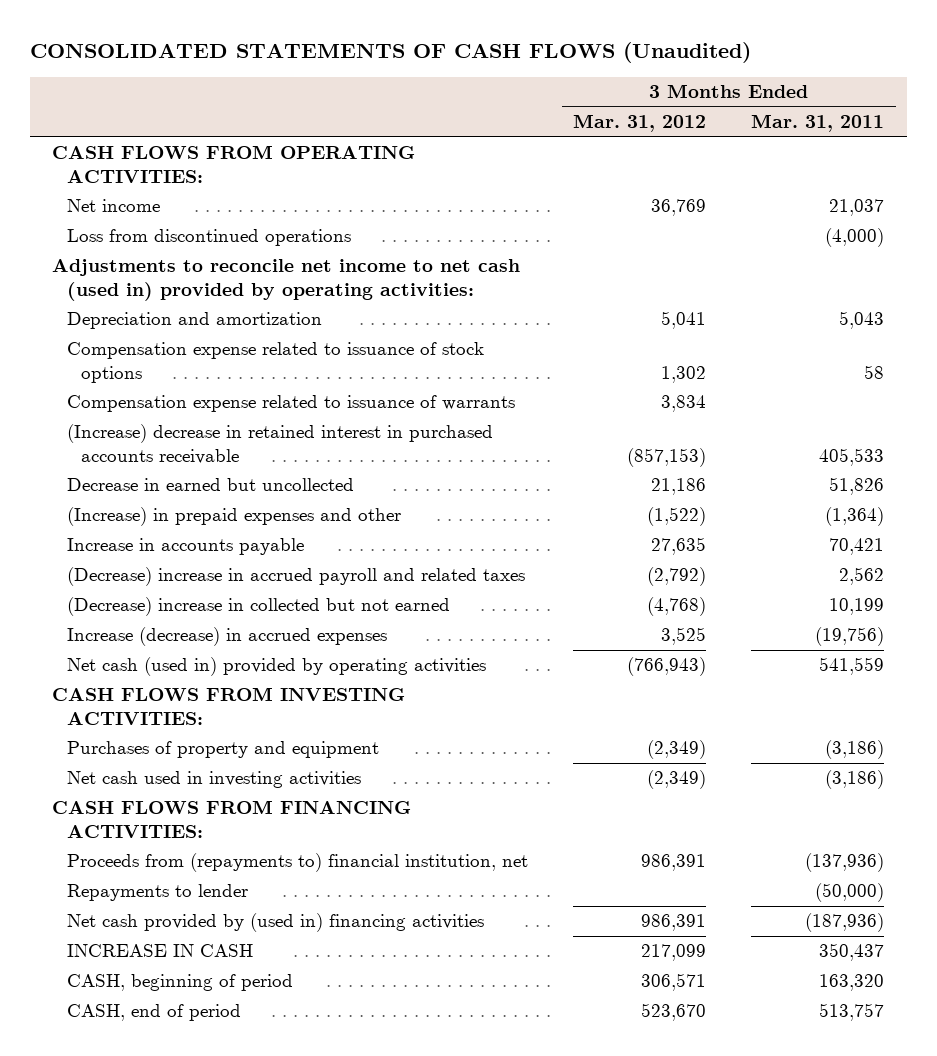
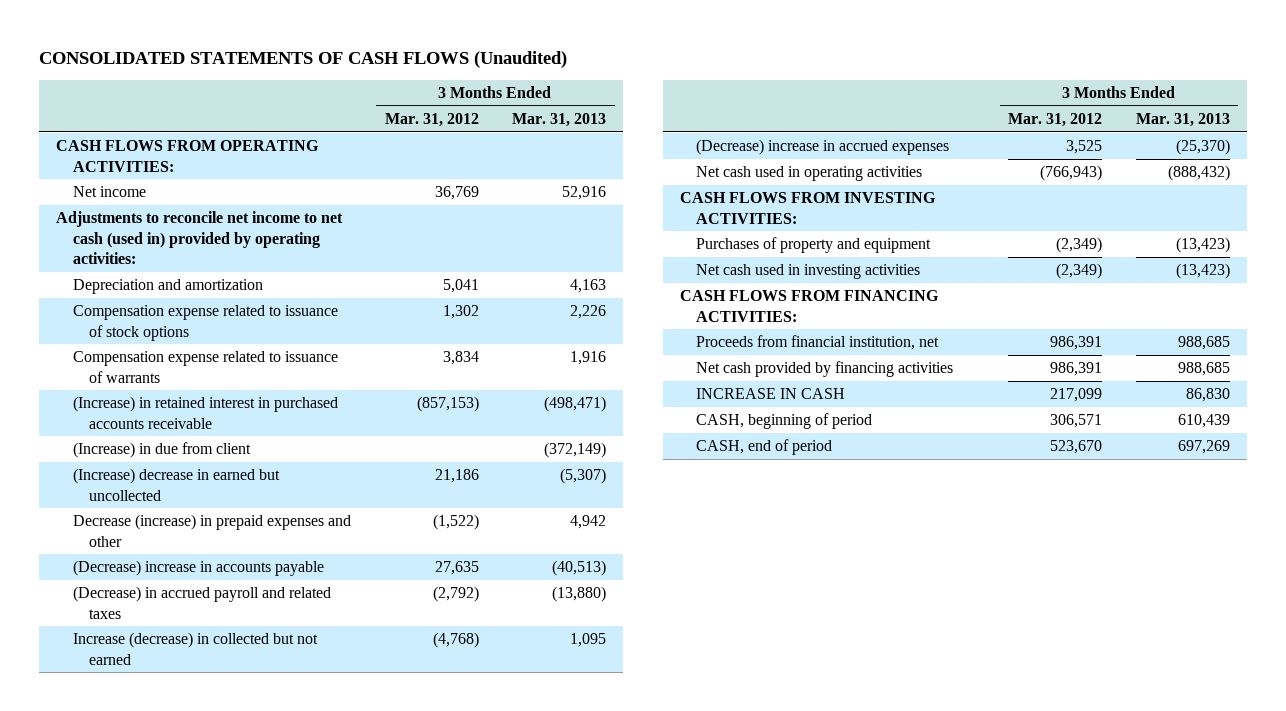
- | 3 Months Ended Mar. 31, 2012 | 3 Months Ended Mar. 31, 2011
+ | 3 Months Ended Mar. 31, 2012 | 3 Months Ended Mar. 31, 2013
- Loss from discontinued operations | | (4,000)
- (Increase) decrease in retained interest in purchased accounts receivable | (857,153) | 405,533
- Decrease in earned but uncollected | 21,186 | 51,826
- (Increase) in prepaid expenses and other | (1,522) | (1,364)
- Increase in accounts payable | 27,635 | 70,421
- (Decrease) increase in accrued payroll and related taxes | (2,792) | 2,562
- (Decrease) increase in collected but not earned | (4,768) | 10,199
- Increase (decrease) in accrued expenses | 3,525 | (19,756)
- Net cash (used in) provided by operating activities | (766,943) | 541,559
+ (Increase) in retained interest in purchased accounts receivable | (857,153) | (498,471)
+ (Increase) in due from client | | (372,149)
+ (Increase) decrease in earned but uncollected | 21,186 | (5,307)
+ Decrease (increase) in prepaid expenses and other | (1,522) | 4,942
+ (Decrease) increase in accounts payable | 27,635 | (40,513)
+ (Decrease) in accrued payroll and related taxes | (2,792) | (13,880)
+ Increase (decrease) in collected but not earned | (4,768) | 1,095
+ (Decrease) increase in accrued expenses | 3,525 | (25,370)
+ Net cash used in operating activities | (766,943) | (888,432)
- Proceeds from (repayments to) financial institution, net | 986,391 | (137,936)
- Repayments to lender | | (50,000)
- Net cash provided by (used in) financing activities | 986,391 | (187,936)
+ Proceeds from financial institution, net | 986,391 | 988,685
+ Net cash provided by financing activities | 986,391 | 988,685

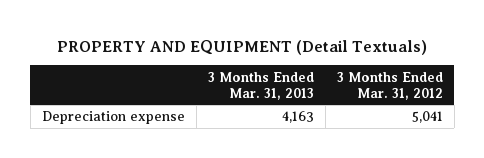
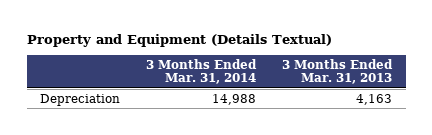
- PROPERTY AND EQUIPMENT (Detail Textuals)
+ Property and Equipment (Details Textual)
- | 3 Months Ended Mar. 31, 2013 | 3 Months Ended Mar. 31, 2012
+ | 3 Months Ended Mar. 31, 2014 | 3 Months Ended Mar. 31, 2013
- Depreciation expense | 4,163 | 5,041
+ Depreciation | 14,988 | 4,163

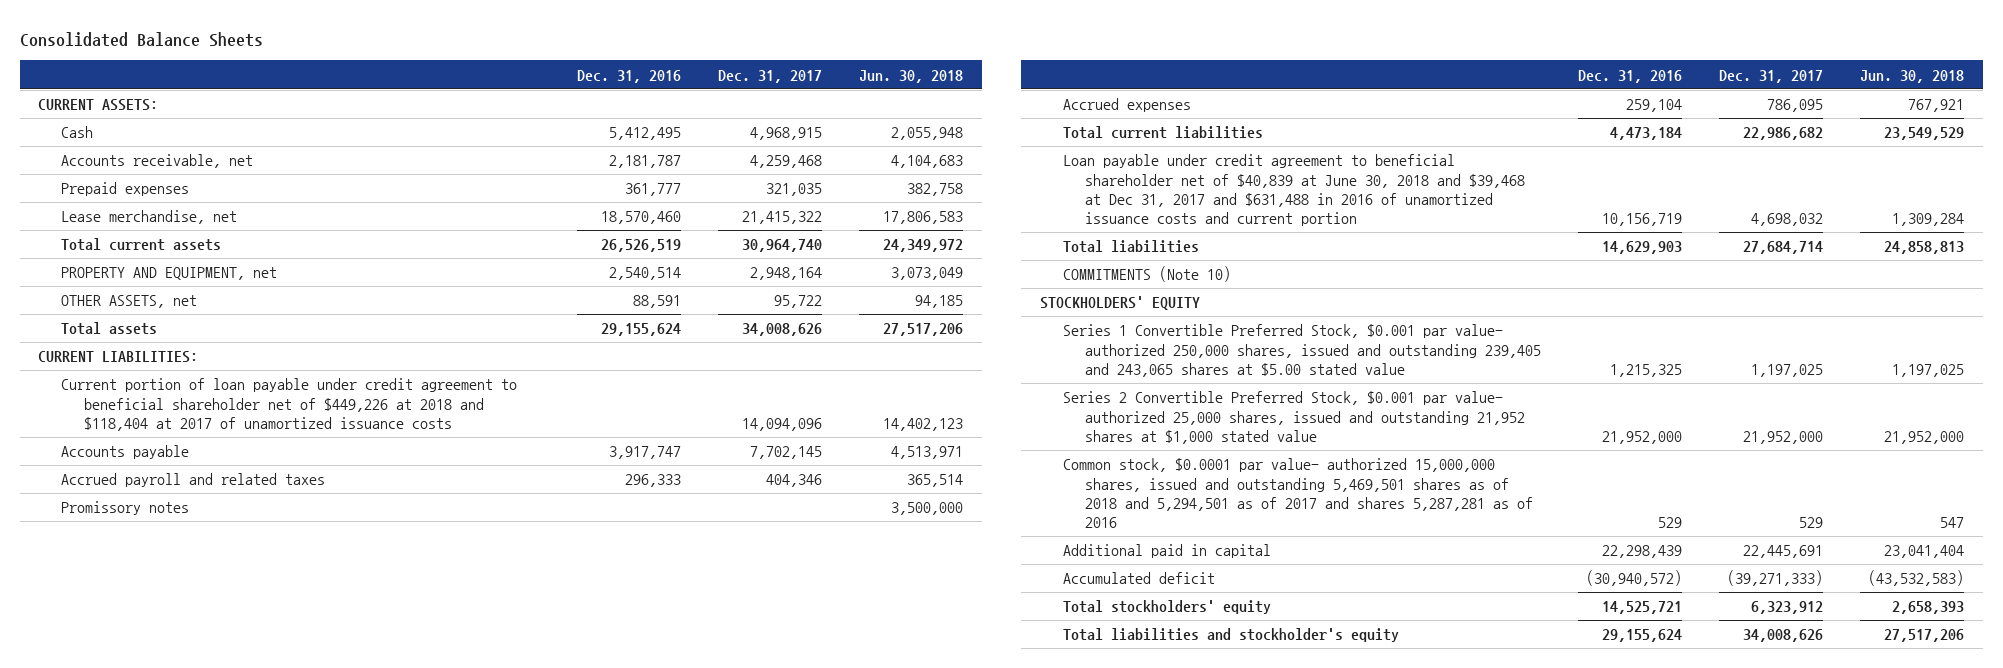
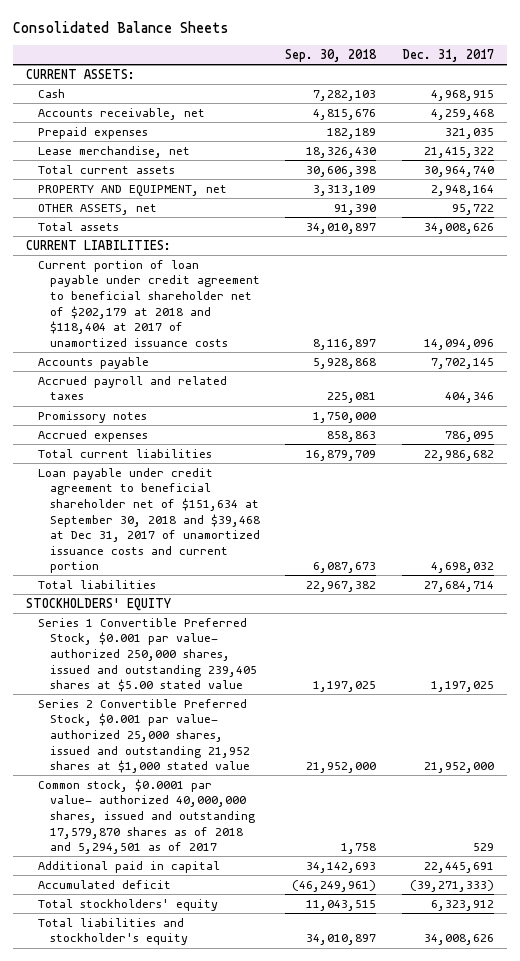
- | Dec. 31, 2016 | Dec. 31, 2017 | Jun. 30, 2018
+ | Sep. 30, 2018 | Dec. 31, 2017
- Current portion of loan payable under credit agreement to beneficial shareholder net of $449,226 at 2018 and $118,404 at 2017 of unamortized issuance costs | | 14,094,096 | 14,402,123
+ Current portion of loan payable under credit agreement to beneficial shareholder net of $202,179 at 2018 and $118,404 at 2017 of unamortized issuance costs | 8,116,897 | 14,094,096
- Loan payable under credit agreement to beneficial shareholder net of $40,839 at June 30, 2018 and $39,468 at Dec 31, 2017 and $631,488 in 2016 of unamortized issuance costs and current portion | 10,156,719 | 4,698,032 | 1,309,284
+ Loan payable under credit agreement to beneficial shareholder net of $151,634 at September 30, 2018 and $39,468 at Dec 31, 2017 of unamortized issuance costs and current portion | 6,087,673 | 4,698,032
- COMMITMENTS (Note 10)
- Series 1 Convertible Preferred Stock, $0.001 par value- authorized 250,000 shares, issued and outstanding 239,405 and 243,065 shares at $5.00 stated value | 1,215,325 | 1,197,025 | 1,197,025
+ Series 1 Convertible Preferred Stock, $0.001 par value- authorized 250,000 shares, issued and outstanding 239,405 shares at $5.00 stated value | 1,197,025 | 1,197,025
- Common stock, $0.0001 par value- authorized 15,000,000 shares, issued and outstanding 5,469,501 shares as of 2018 and 5,294,501 as of 2017 and shares 5,287,281 as of 2016 | 529 | 529 | 547
+ Common stock, $0.0001 par value- authorized 40,000,000 shares, issued and outstanding 17,579,870 shares as of 2018 and 5,294,501 as of 2017 | 1,758 | 529

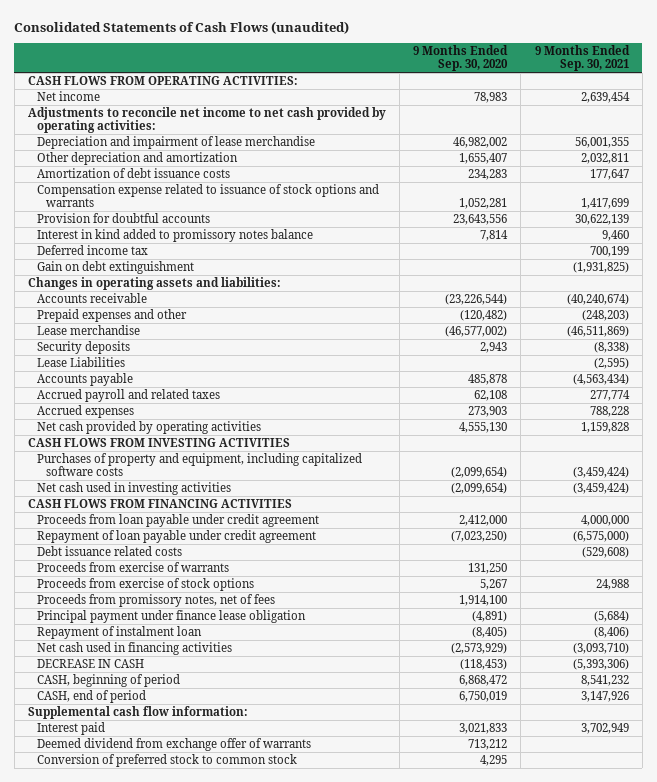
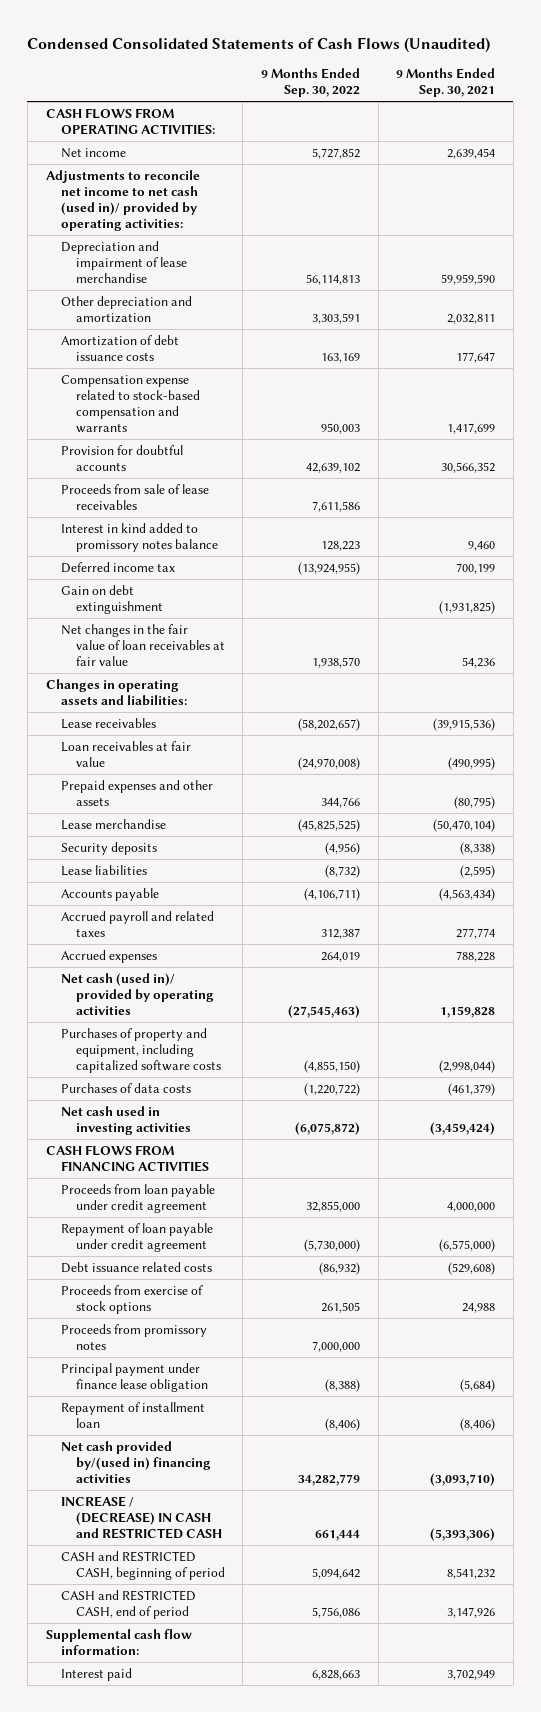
- Consolidated Statements of Cash Flows (unaudited)
+ Condensed Consolidated Statements of Cash Flows (Unaudited)
- | 9 Months Ended Sep. 30, 2020 | 9 Months Ended Sep. 30, 2021
+ | 9 Months Ended Sep. 30, 2022 | 9 Months Ended Sep. 30, 2021
- Adjustments to reconcile net income to net cash provided by operating activities:
- Depreciation and impairment of lease merchandise | 46,982,002 | 56,001,355
+ Adjustments to reconcile net income to net cash (used in)/ provided by operating activities:
+ Depreciation and impairment of lease merchandise | 56,114,813 | 59,959,590
- Compensation expense related to issuance of stock options and warrants | 1,052,281 | 1,417,699
- Provision for doubtful accounts | 23,643,556 | 30,622,139
+ Compensation expense related to stock-based compensation and warrants | 950,003 | 1,417,699
+ Provision for doubtful accounts | 42,639,102 | 30,566,352
+ Proceeds from sale of lease receivables | 7,611,586 |
+ Net changes in the fair value of loan receivables at fair value | 1,938,570 | 54,236
- Accounts receivable | (23,226,544) | (40,240,674)
- Prepaid expenses and other | (120,482) | (248,203)
- Lease merchandise | (46,577,002) | (46,511,869)
+ Lease receivables | (58,202,657) | (39,915,536)
+ Loan receivables at fair value | (24,970,008) | (490,995)
+ Prepaid expenses and other assets | 344,766 | (80,795)
+ Lease merchandise | (45,825,525) | (50,470,104)
- Lease Liabilities | | (2,595)
+ Lease liabilities | (8,732) | (2,595)
- Net cash provided by operating activities | 4,555,130 | 1,159,828
- CASH FLOWS FROM INVESTING ACTIVITIES
- Purchases of property and equipment, including capitalized software costs | (2,099,654) | (3,459,424)
+ Net cash (used in)/ provided by operating activities | (27,545,463) | 1,159,828
+ Purchases of property and equipment, including capitalized software costs | (4,855,150) | (2,998,044)
+ Purchases of data costs | (1,220,722) | (461,379)
- Proceeds from exercise of warrants | 131,250 |
- Proceeds from promissory notes, net of fees | 1,914,100 |
+ Proceeds from promissory notes | 7,000,000 |
- Repayment of instalment loan | (8,405) | (8,406)
- Net cash used in financing activities | (2,573,929) | (3,093,710)
- DECREASE IN CASH | (118,453) | (5,393,306)
- CASH, beginning of period | 6,868,472 | 8,541,232
- CASH, end of period | 6,750,019 | 3,147,926
+ Repayment of installment loan | (8,406) | (8,406)
+ Net cash provided by/(used in) financing activities | 34,282,779 | (3,093,710)
+ INCREASE / (DECREASE) IN CASH and RESTRICTED CASH | 661,444 | (5,393,306)
+ CASH and RESTRICTED CASH, beginning of period | 5,094,642 | 8,541,232
+ CASH and RESTRICTED CASH, end of period | 5,756,086 | 3,147,926
- Deemed dividend from exchange offer of warrants | 713,212 |
- Conversion of preferred stock to common stock | 4,295 |

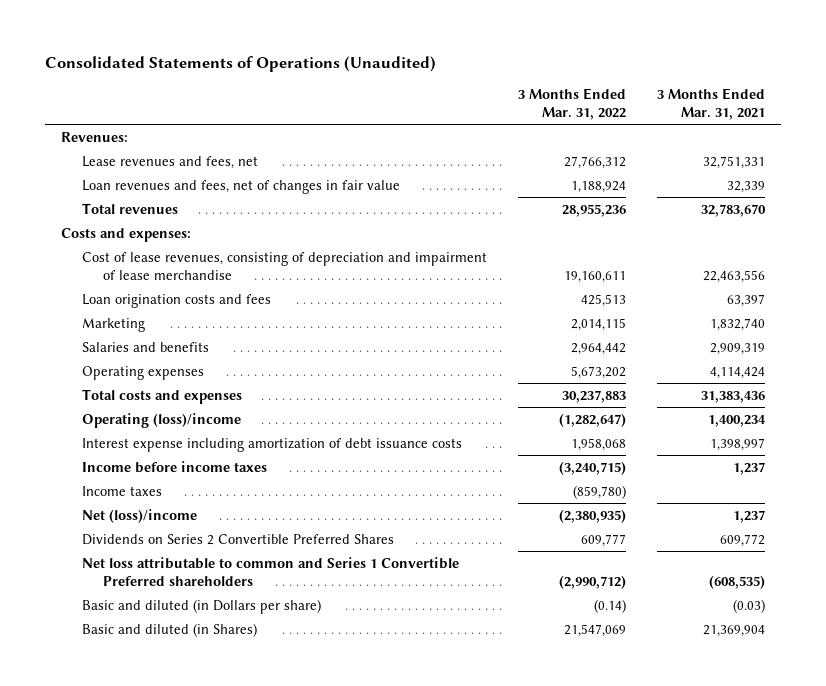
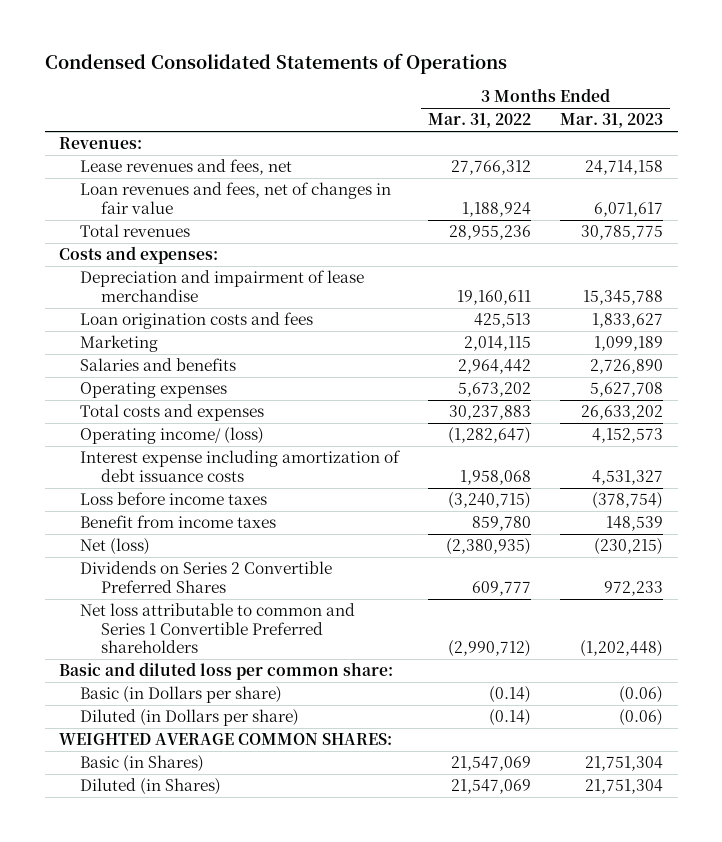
- Consolidated Statements of Operations (Unaudited)
+ Condensed Consolidated Statements of Operations
- | 3 Months Ended Mar. 31, 2022 | 3 Months Ended Mar. 31, 2021
+ | 3 Months Ended Mar. 31, 2022 | 3 Months Ended Mar. 31, 2023
- Cost of lease revenues, consisting of depreciation and impairment of lease merchandise | 19,160,611 | 22,463,556
+ Depreciation and impairment of lease merchandise | 19,160,611 | 15,345,788
- Operating (loss)/income | (1,282,647) | 1,400,234
+ Operating income/ (loss) | (1,282,647) | 4,152,573
- Income before income taxes | (3,240,715) | 1,237
- Income taxes | (859,780) |
- Net (loss)/income | (2,380,935) | 1,237
+ Loss before income taxes | (3,240,715) | (378,754)
+ Benefit from income taxes | 859,780 | 148,539
+ Net (loss) | (2,380,935) | (230,215)
- Basic and diluted (in Dollars per share) | (0.14) | (0.03)
- Basic and diluted (in Shares) | 21,547,069 | 21,369,904
+ Basic and diluted loss per common share:
+ Basic (in Dollars per share) | (0.14) | (0.06)
+ Diluted (in Dollars per share) | (0.14) | (0.06)
+ WEIGHTED AVERAGE COMMON SHARES:
+ Basic (in Shares) | 21,547,069 | 21,751,304
+ Diluted (in Shares) | 21,547,069 | 21,751,304

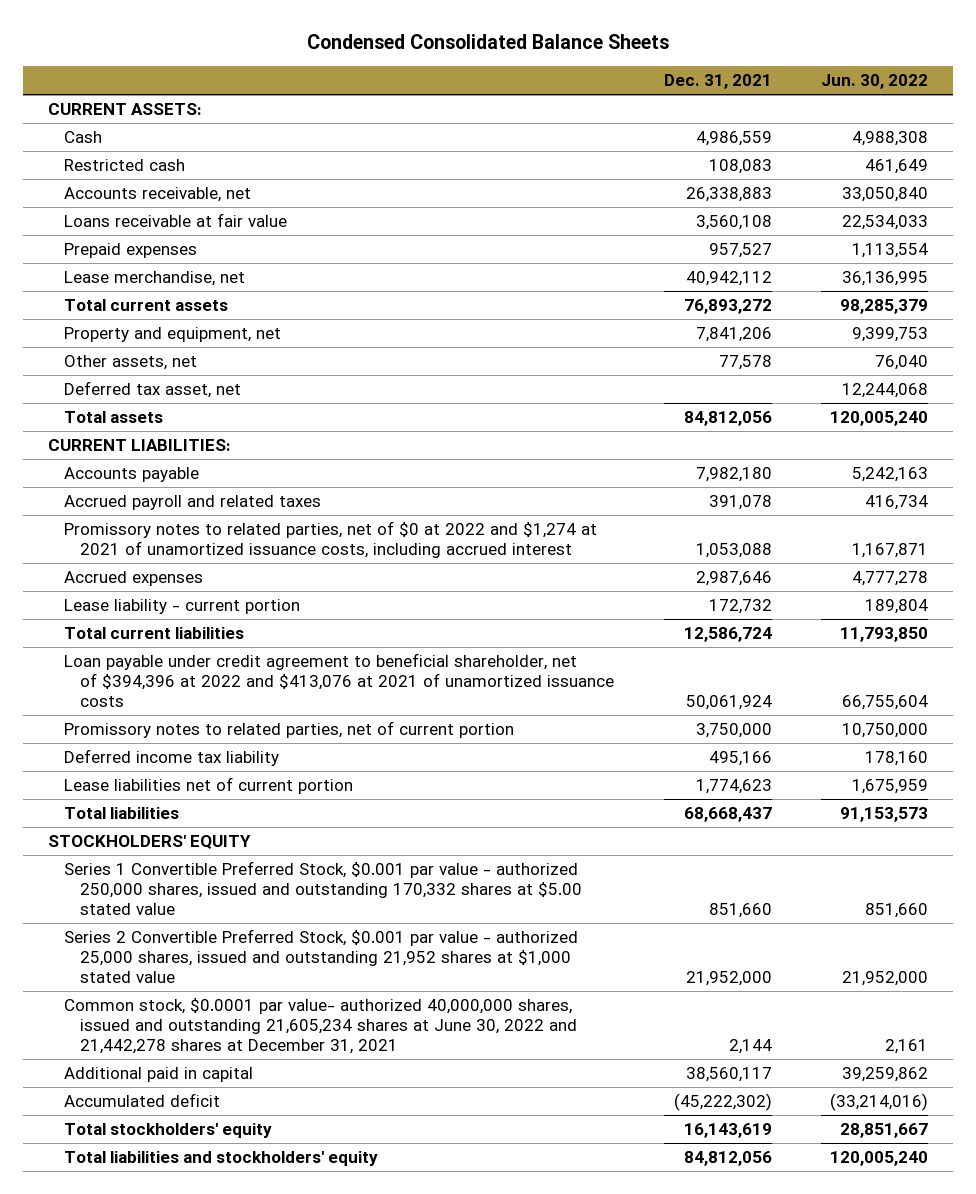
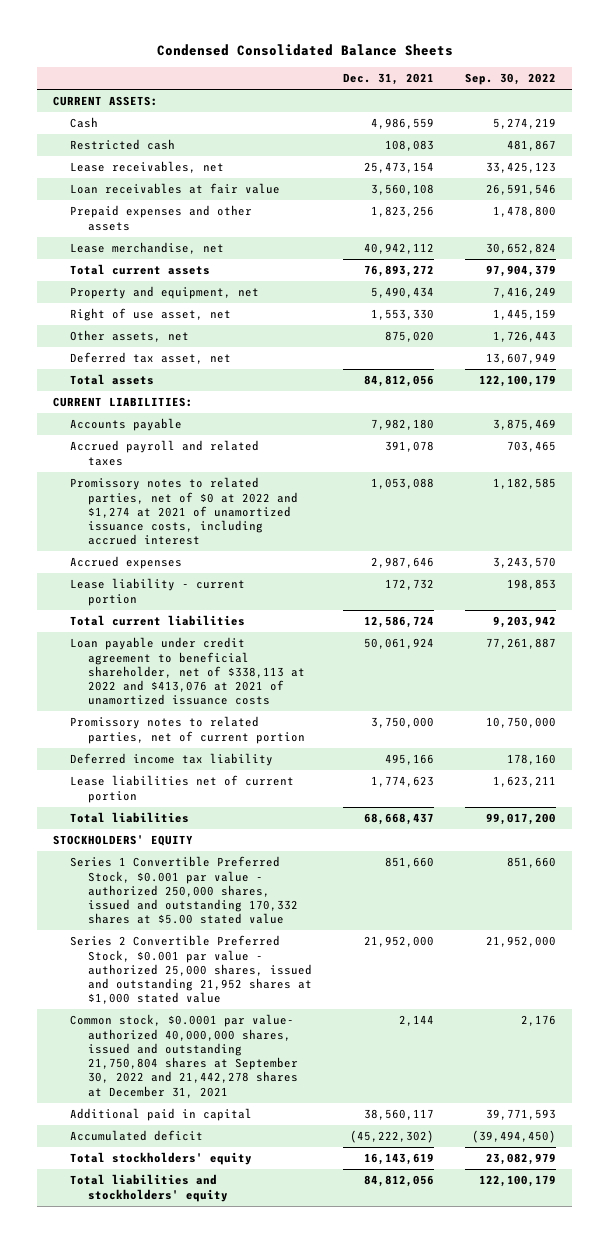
- | Dec. 31, 2021 | Jun. 30, 2022
+ | Dec. 31, 2021 | Sep. 30, 2022
- Accounts receivable, net | 26,338,883 | 33,050,840
- Loans receivable at fair value | 3,560,108 | 22,534,033
- Prepaid expenses | 957,527 | 1,113,554
+ Lease receivables, net | 25,473,154 | 33,425,123
+ Loan receivables at fair value | 3,560,108 | 26,591,546
+ Prepaid expenses and other assets | 1,823,256 | 1,478,800
- Property and equipment, net | 7,841,206 | 9,399,753
- Other assets, net | 77,578 | 76,040
+ Property and equipment, net | 5,490,434 | 7,416,249
+ Right of use asset, net | 1,553,330 | 1,445,159
+ Other assets, net | 875,020 | 1,726,443
- Loan payable under credit agreement to beneficial shareholder, net of $394,396 at 2022 and $413,076 at 2021 of unamortized issuance costs | 50,061,924 | 66,755,604
+ Loan payable under credit agreement to beneficial shareholder, net of $338,113 at 2022 and $413,076 at 2021 of unamortized issuance costs | 50,061,924 | 77,261,887
- Common stock, $0.0001 par value- authorized 40,000,000 shares, issued and outstanding 21,605,234 shares at June 30, 2022 and 21,442,278 shares at December 31, 2021 | 2,144 | 2,161
+ Common stock, $0.0001 par value- authorized 40,000,000 shares, issued and outstanding 21,750,804 shares at September 30, 2022 and 21,442,278 shares at December 31, 2021 | 2,144 | 2,176

